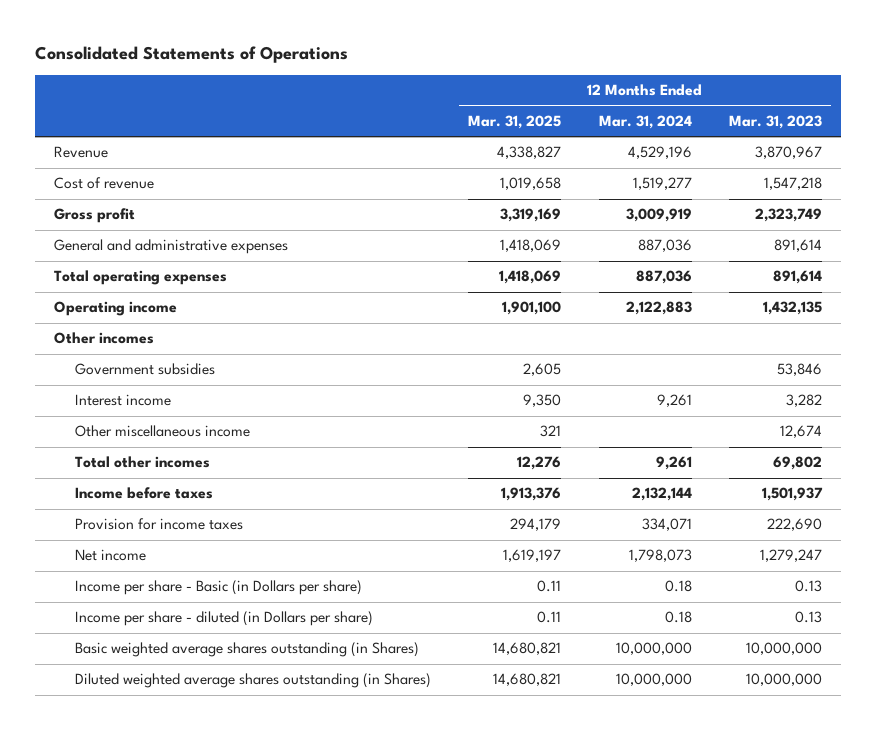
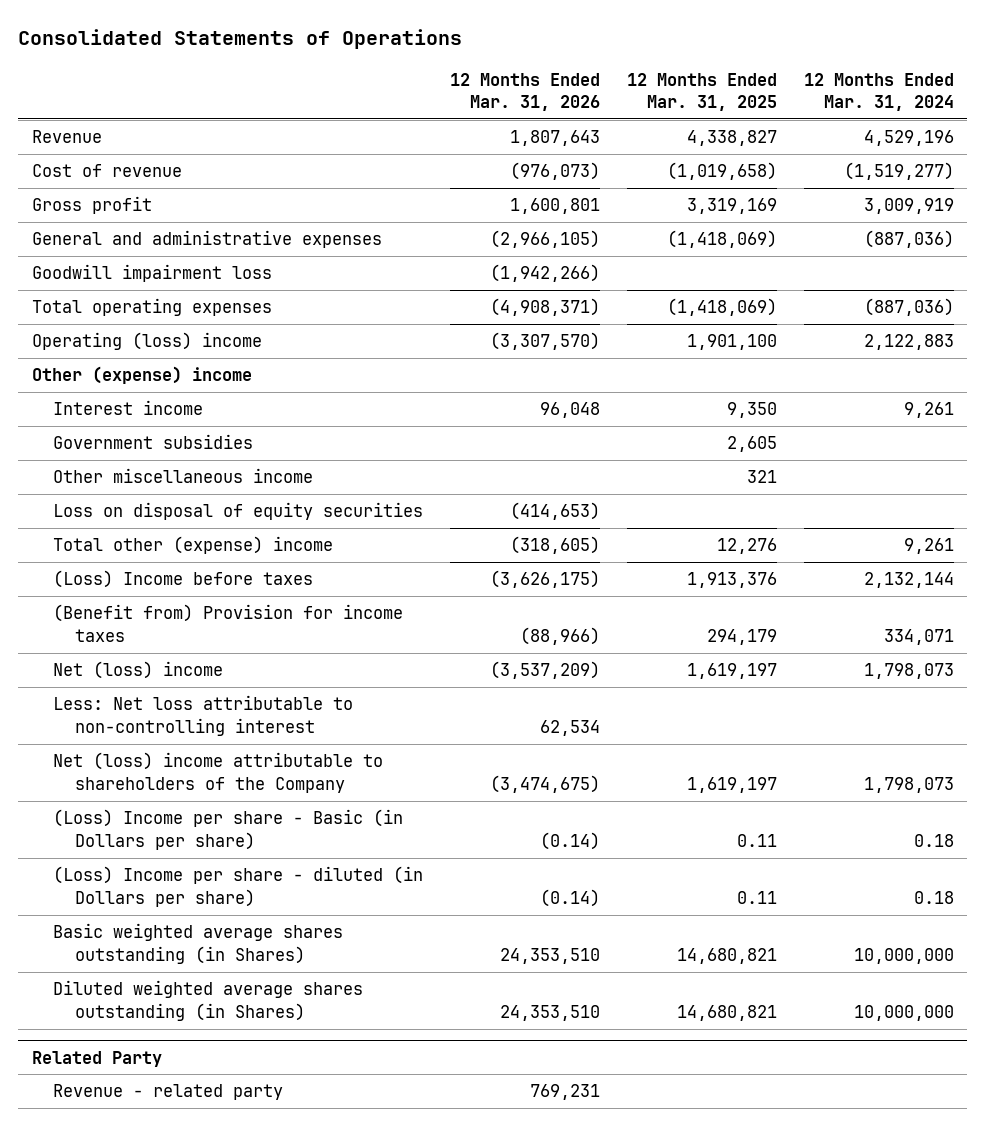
- | 12 Months Ended Mar. 31, 2025 | 12 Months Ended Mar. 31, 2024 | 12 Months Ended Mar. 31, 2023
+ | 12 Months Ended Mar. 31, 2026 | 12 Months Ended Mar. 31, 2025 | 12 Months Ended Mar. 31, 2024
- Cost of revenue | 1,019,658 | 1,519,277 | 1,547,218
+ Cost of revenue | (976,073) | (1,019,658) | (1,519,277)
- General and administrative expenses | 1,418,069 | 887,036 | 891,614
- Total operating expenses | 1,418,069 | 887,036 | 891,614
- Operating income | 1,901,100 | 2,122,883 | 1,432,135
- Other incomes
+ General and administrative expenses | (2,966,105) | (1,418,069) | (887,036)
+ Goodwill impairment loss | (1,942,266) | |
+ Total operating expenses | (4,908,371) | (1,418,069) | (887,036)
+ Operating (loss) income | (3,307,570) | 1,901,100 | 2,122,883
+ Other (expense) income
moved down: Government subsidies | | 2,605 |
- Total other incomes | 12,276 | 9,261 | 69,802
- Income before taxes | 1,913,376 | 2,132,144 | 1,501,937
- Provision for income taxes | 294,179 | 334,071 | 222,690
- Net income | 1,619,197 | 1,798,073 | 1,279,247
- Income per share - Basic (in Dollars per share) | 0.11 | 0.18 | 0.13
- Income per share - diluted (in Dollars per share) | 0.11 | 0.18 | 0.13
+ Loss on disposal of equity securities | (414,653) | |
+ Total other (expense) income | (318,605) | 12,276 | 9,261
+ (Loss) Income before taxes | (3,626,175) | 1,913,376 | 2,132,144
+ (Benefit from) Provision for income taxes | (88,966) | 294,179 | 334,071
+ Net (loss) income | (3,537,209) | 1,619,197 | 1,798,073
+ Less: Net loss attributable to non-controlling interest | 62,534 | |
+ Net (loss) income attributable to shareholders of the Company | (3,474,675) | 1,619,197 | 1,798,073
+ (Loss) Income per share - Basic (in Dollars per share) | (0.14) | 0.11 | 0.18
+ (Loss) Income per share - diluted (in Dollars per share) | (0.14) | 0.11 | 0.18
+ Related Party
+ Revenue - related party | 769,231 | |

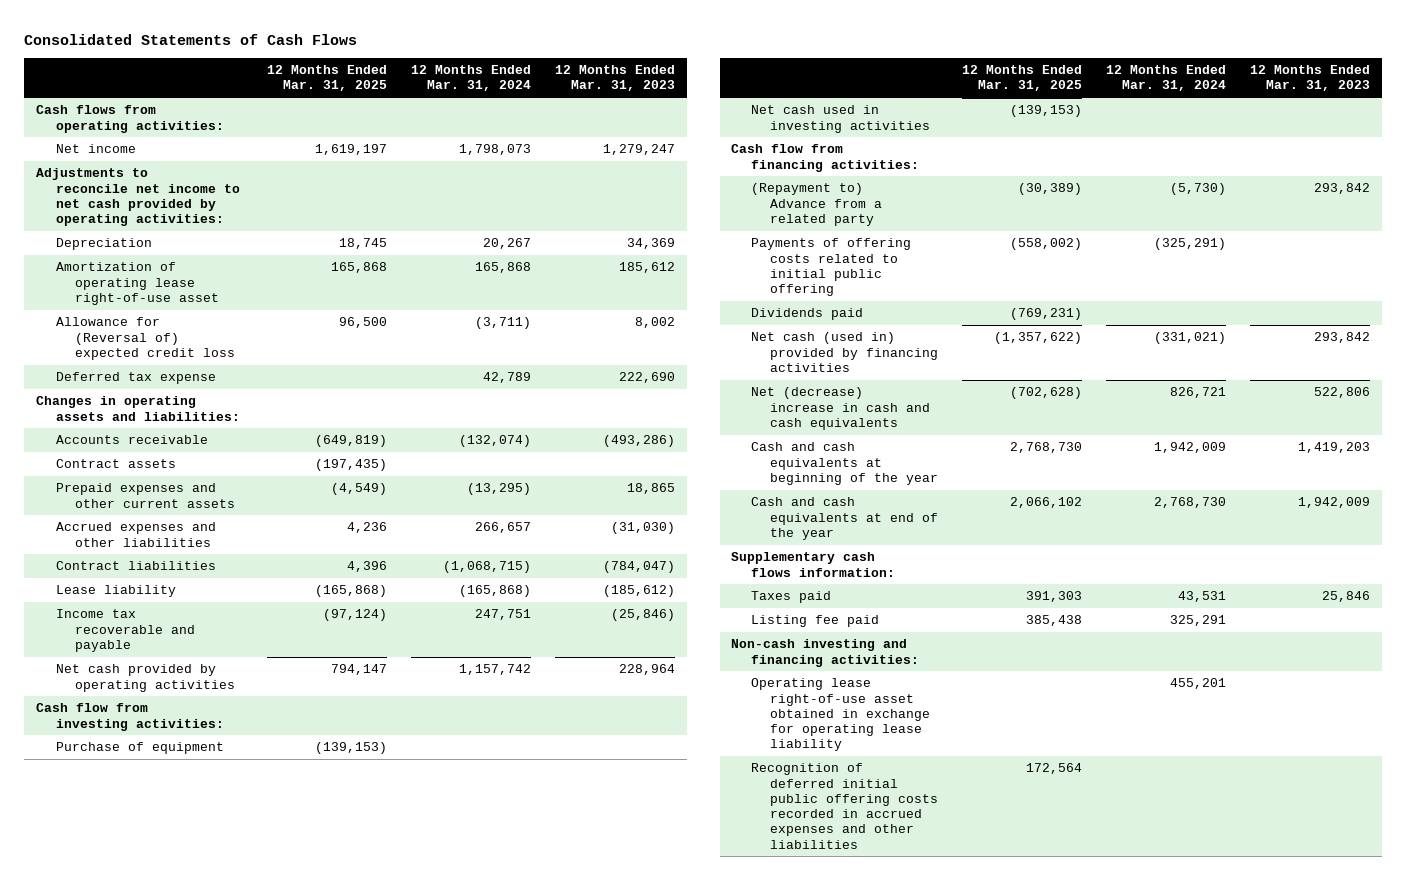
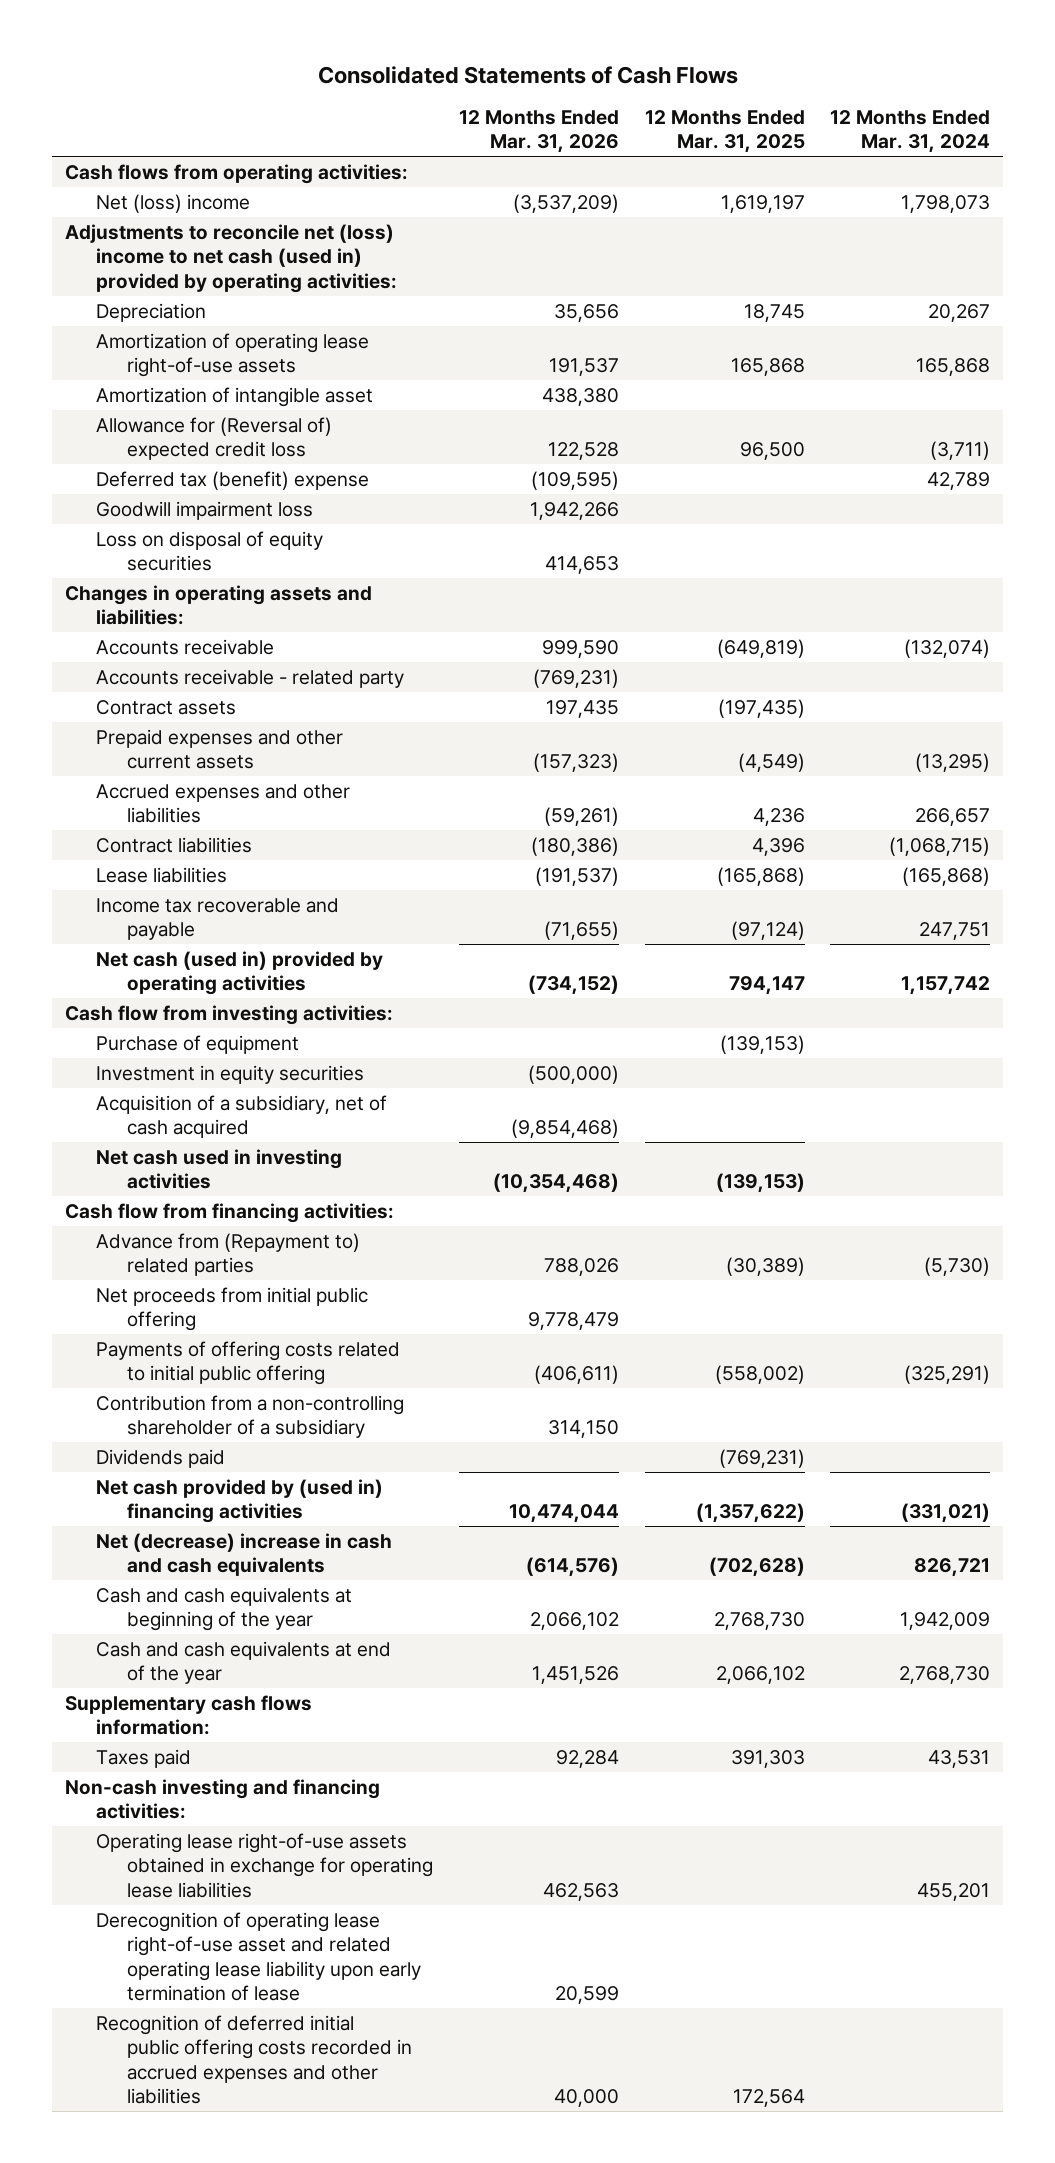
- | 12 Months Ended Mar. 31, 2025 | 12 Months Ended Mar. 31, 2024 | 12 Months Ended Mar. 31, 2023
+ | 12 Months Ended Mar. 31, 2026 | 12 Months Ended Mar. 31, 2025 | 12 Months Ended Mar. 31, 2024
- Net income | 1,619,197 | 1,798,073 | 1,279,247
- Adjustments to reconcile net income to net cash provided by operating activities:
+ Net (loss) income | (3,537,209) | 1,619,197 | 1,798,073
+ Adjustments to reconcile net (loss) income to net cash (used in) provided by operating activities:
- Amortization of operating lease right-of-use asset | 165,868 | 165,868 | 185,612
+ Amortization of operating lease right-of-use assets | 191,537 | 165,868 | 165,868
+ Amortization of intangible asset | 438,380 | |
- Deferred tax expense | | 42,789 | 222,690
+ Deferred tax (benefit) expense | (109,595) | | 42,789
+ Goodwill impairment loss | 1,942,266 | |
+ Loss on disposal of equity securities | 414,653 | |
+ Accounts receivable - related party | (769,231) | |
- Lease liability | (165,868) | (165,868) | (185,612)
+ Lease liabilities | (191,537) | (165,868) | (165,868)
- Net cash provided by operating activities | 794,147 | 1,157,742 | 228,964
+ Net cash (used in) provided by operating activities | (734,152) | 794,147 | 1,157,742
+ Investment in equity securities | (500,000) | |
+ Acquisition of a subsidiary, net of cash acquired | (9,854,468) | |
- (Repayment to) Advance from a related party | (30,389) | (5,730) | 293,842
+ Advance from (Repayment to) related parties | 788,026 | (30,389) | (5,730)
+ Net proceeds from initial public offering | 9,778,479 | |
+ Contribution from a non-controlling shareholder of a subsidiary | 314,150 | |
- Net cash (used in) provided by financing activities | (1,357,622) | (331,021) | 293,842
+ Net cash provided by (used in) financing activities | 10,474,044 | (1,357,622) | (331,021)
- Listing fee paid | 385,438 | 325,291 |
- Operating lease right-of-use asset obtained in exchange for operating lease liability | | 455,201 |
+ Operating lease right-of-use assets obtained in exchange for operating lease liabilities | 462,563 | | 455,201
+ Derecognition of operating lease right-of-use asset and related operating lease liability upon early termination of lease | 20,599 | |

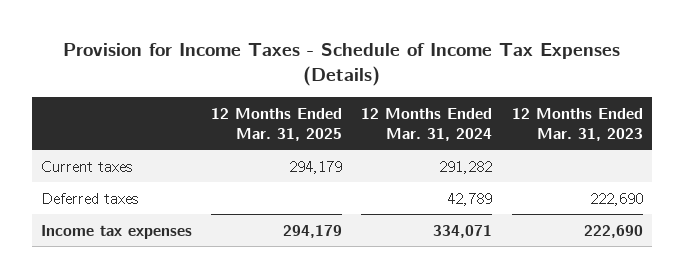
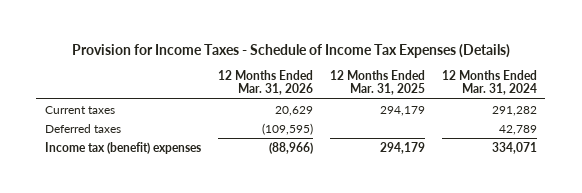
- | 12 Months Ended Mar. 31, 2025 | 12 Months Ended Mar. 31, 2024 | 12 Months Ended Mar. 31, 2023
+ | 12 Months Ended Mar. 31, 2026 | 12 Months Ended Mar. 31, 2025 | 12 Months Ended Mar. 31, 2024
- Income tax expenses | 294,179 | 334,071 | 222,690
+ Income tax (benefit) expenses | (88,966) | 294,179 | 334,071

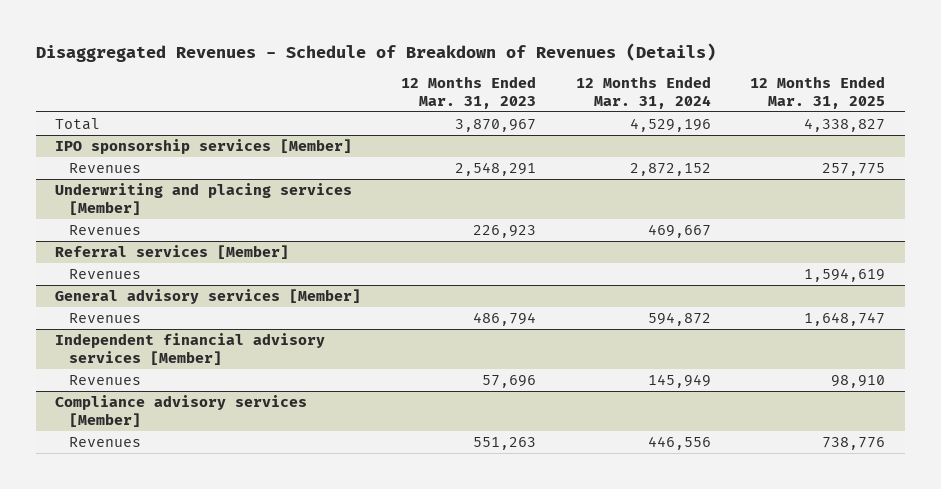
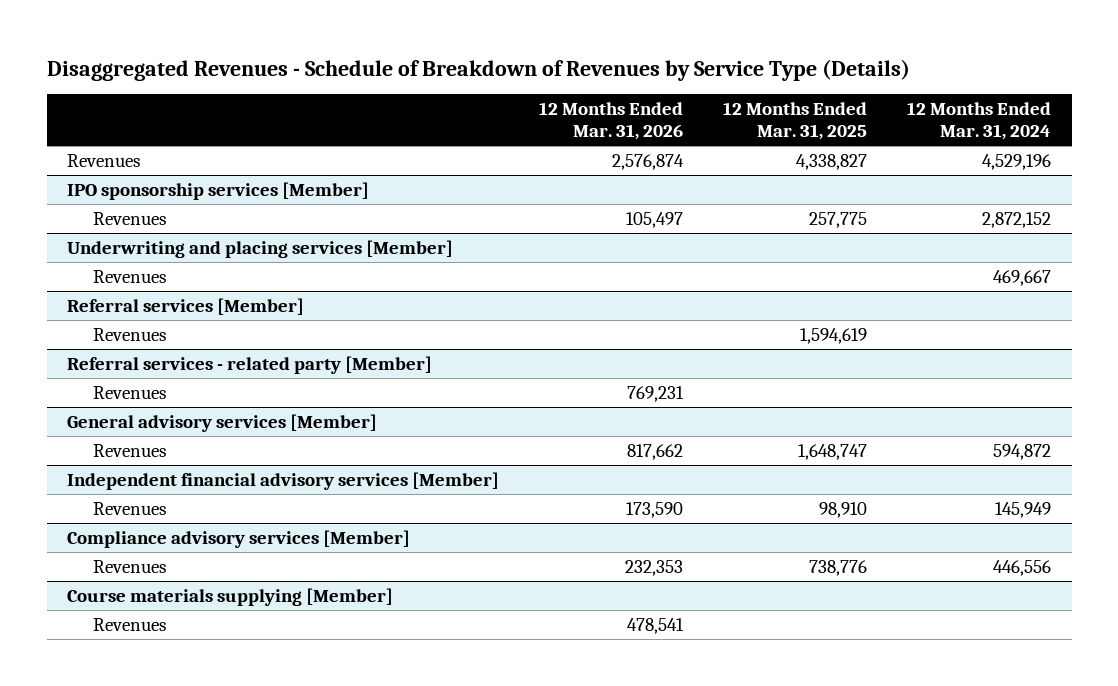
- Disaggregated Revenues - Schedule of Breakdown of Revenues (Details)
+ Disaggregated Revenues - Schedule of Breakdown of Revenues by Service Type (Details)
- | 12 Months Ended Mar. 31, 2023 | 12 Months Ended Mar. 31, 2024 | 12 Months Ended Mar. 31, 2025
+ | 12 Months Ended Mar. 31, 2026 | 12 Months Ended Mar. 31, 2025 | 12 Months Ended Mar. 31, 2024
- Total | 3,870,967 | 4,529,196 | 4,338,827
+ Revenues | 2,576,874 | 4,338,827 | 4,529,196
+ Referral services - related party [Member]
+ Revenues | 769,231 | |
+ Course materials supplying [Member]
+ Revenues | 478,541 | |

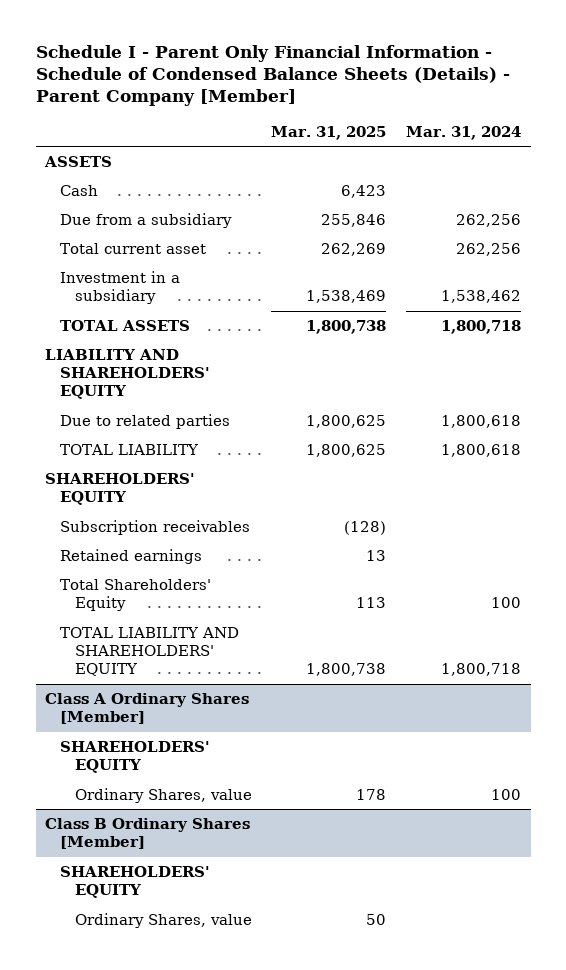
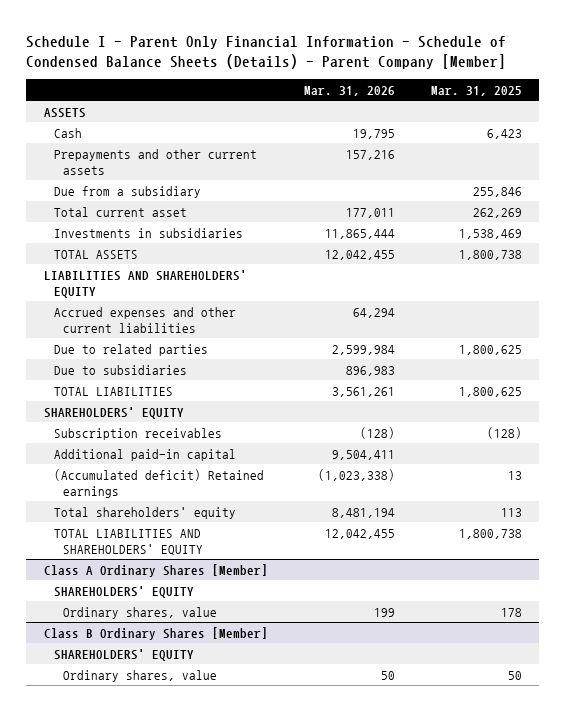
- | Mar. 31, 2025 | Mar. 31, 2024
+ | Mar. 31, 2026 | Mar. 31, 2025
+ Prepayments and other current assets | 157,216 |
- Investment in a subsidiary | 1,538,469 | 1,538,462
+ Investments in subsidiaries | 11,865,444 | 1,538,469
- LIABILITY AND SHAREHOLDERS' EQUITY
+ LIABILITIES AND SHAREHOLDERS' EQUITY
+ Accrued expenses and other current liabilities | 64,294 |
- TOTAL LIABILITY | 1,800,625 | 1,800,618
+ Due to subsidiaries | 896,983 |
+ TOTAL LIABILITIES | 3,561,261 | 1,800,625
- Retained earnings | 13 |
- Total Shareholders' Equity | 113 | 100
- TOTAL LIABILITY AND SHAREHOLDERS' EQUITY | 1,800,738 | 1,800,718
+ Additional paid-in capital | 9,504,411 |
+ (Accumulated deficit) Retained earnings | (1,023,338) | 13
+ Total shareholders' equity | 8,481,194 | 113
+ TOTAL LIABILITIES AND SHAREHOLDERS' EQUITY | 12,042,455 | 1,800,738
@ Class A Ordinary Shares [Member]
- Ordinary Shares, value | 178 | 100
+ Ordinary shares, value | 199 | 178
@ Class B Ordinary Shares [Member]
- Ordinary Shares, value | 50 |
+ Ordinary shares, value | 50 | 50

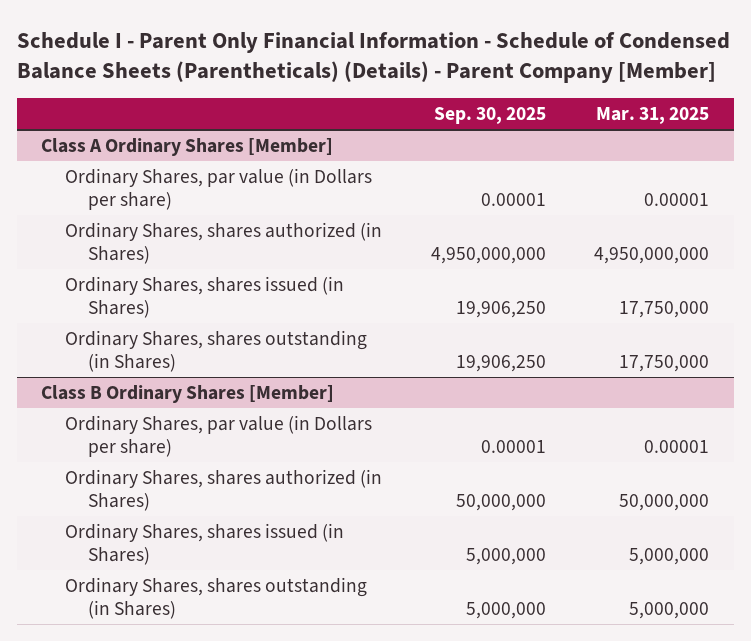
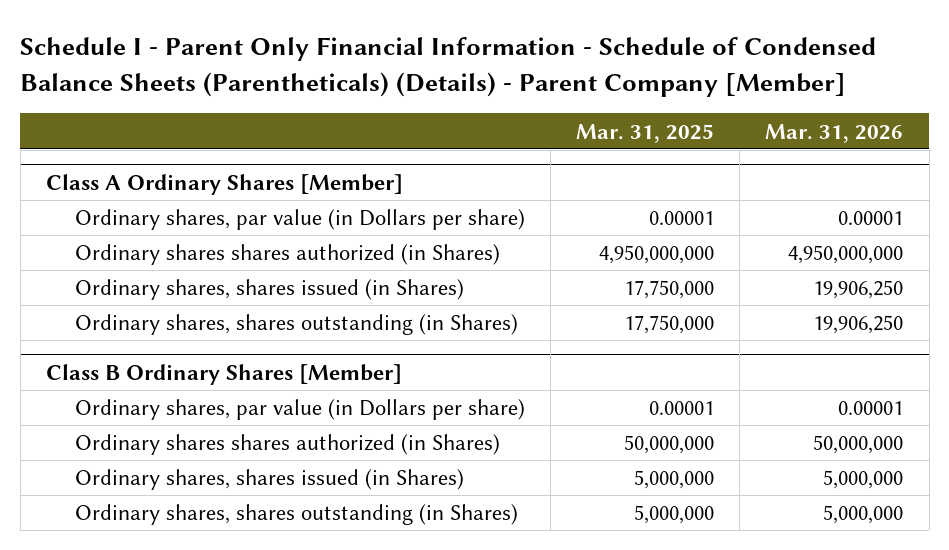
- | Sep. 30, 2025 | Mar. 31, 2025
+ | Mar. 31, 2025 | Mar. 31, 2026
@ Class A Ordinary Shares [Member]
- Ordinary Shares, par value (in Dollars per share) | 0.00001 | 0.00001
- Ordinary Shares, shares authorized (in Shares) | 4,950,000,000 | 4,950,000,000
- Ordinary Shares, shares issued (in Shares) | 19,906,250 | 17,750,000
- Ordinary Shares, shares outstanding (in Shares) | 19,906,250 | 17,750,000
+ Ordinary shares, par value (in Dollars per share) | 0.00001 | 0.00001
+ Ordinary shares shares authorized (in Shares) | 4,950,000,000 | 4,950,000,000
+ Ordinary shares, shares issued (in Shares) | 17,750,000 | 19,906,250
+ Ordinary shares, shares outstanding (in Shares) | 17,750,000 | 19,906,250
@ Class B Ordinary Shares [Member]
- Ordinary Shares, par value (in Dollars per share) | 0.00001 | 0.00001
- Ordinary Shares, shares authorized (in Shares) | 50,000,000 | 50,000,000
- Ordinary Shares, shares issued (in Shares) | 5,000,000 | 5,000,000
- Ordinary Shares, shares outstanding (in Shares) | 5,000,000 | 5,000,000
+ Ordinary shares, par value (in Dollars per share) | 0.00001 | 0.00001
+ Ordinary shares shares authorized (in Shares) | 50,000,000 | 50,000,000
+ Ordinary shares, shares issued (in Shares) | 5,000,000 | 5,000,000
+ Ordinary shares, shares outstanding (in Shares) | 5,000,000 | 5,000,000

